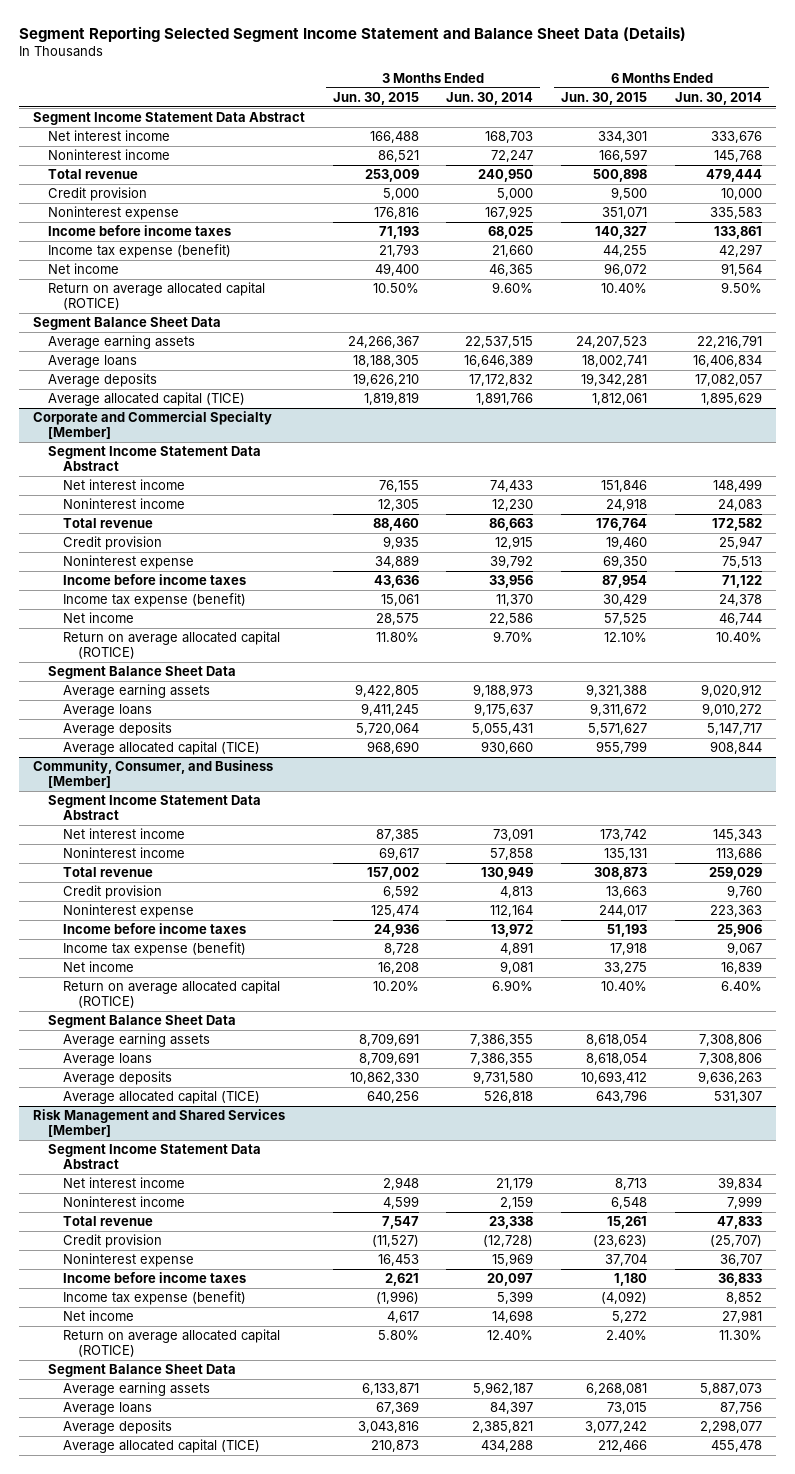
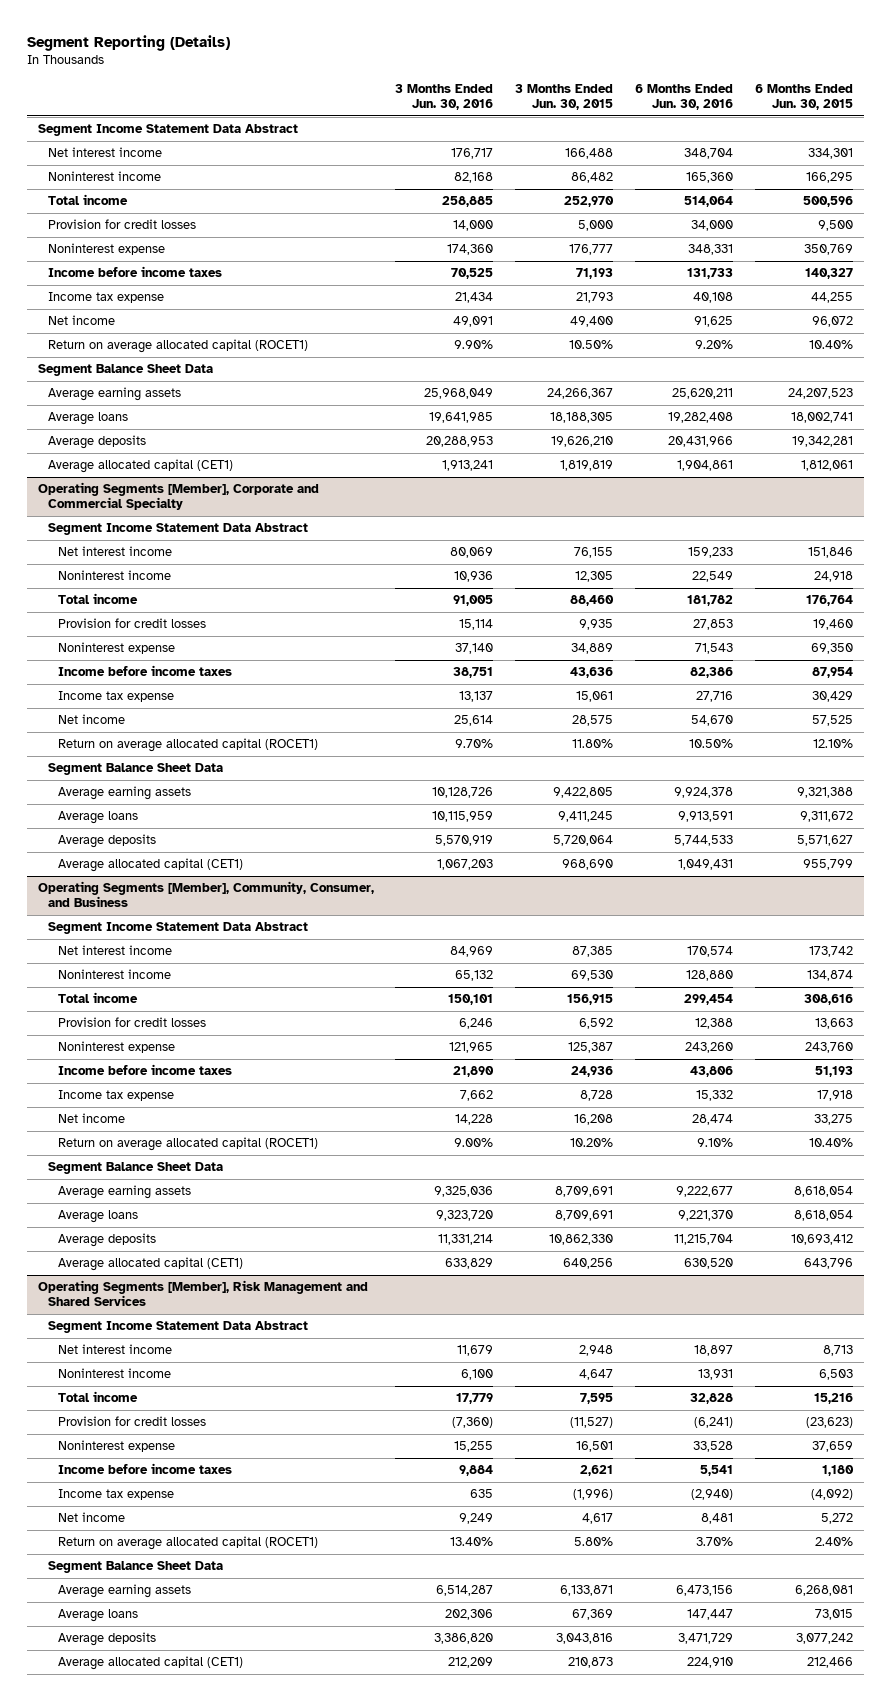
- Segment Reporting Selected Segment Income Statement and Balance Sheet Data (Details)
+ Segment Reporting (Details)
- | 3 Months Ended Jun. 30, 2015 | 3 Months Ended Jun. 30, 2014 | 6 Months Ended Jun. 30, 2015 | 6 Months Ended Jun. 30, 2014
+ | 3 Months Ended Jun. 30, 2016 | 3 Months Ended Jun. 30, 2015 | 6 Months Ended Jun. 30, 2016 | 6 Months Ended Jun. 30, 2015
- Noninterest income | 86,521 | 72,247 | 166,597 | 145,768
- Total revenue | 253,009 | 240,950 | 500,898 | 479,444
- Credit provision | 5,000 | 5,000 | 9,500 | 10,000
- Noninterest expense | 176,816 | 167,925 | 351,071 | 335,583
+ Noninterest income | 82,168 | 86,482 | 165,360 | 166,295
+ Total income | 258,885 | 252,970 | 514,064 | 500,596
+ Provision for credit losses | 14,000 | 5,000 | 34,000 | 9,500
+ Noninterest expense | 174,360 | 176,777 | 348,331 | 350,769
- Income tax expense (benefit) | 21,793 | 21,660 | 44,255 | 42,297
+ Income tax expense | 21,434 | 21,793 | 40,108 | 44,255
- Return on average allocated capital (ROTICE) | 10.50% | 9.60% | 10.40% | 9.50%
+ Return on average allocated capital (ROCET1) | 9.90% | 10.50% | 9.20% | 10.40%
- Average allocated capital (TICE) | 1,819,819 | 1,891,766 | 1,812,061 | 1,895,629
- Corporate and Commercial Specialty [Member]
+ Average allocated capital (CET1) | 1,913,241 | 1,819,819 | 1,904,861 | 1,812,061
+ Operating Segments [Member], Corporate and Commercial Specialty
- Total revenue | 88,460 | 86,663 | 176,764 | 172,582
- Credit provision | 9,935 | 12,915 | 19,460 | 25,947
+ Total income | 91,005 | 88,460 | 181,782 | 176,764
+ Provision for credit losses | 15,114 | 9,935 | 27,853 | 19,460
- Income tax expense (benefit) | 15,061 | 11,370 | 30,429 | 24,378
+ Income tax expense | 13,137 | 15,061 | 27,716 | 30,429
- Return on average allocated capital (ROTICE) | 11.80% | 9.70% | 12.10% | 10.40%
+ Return on average allocated capital (ROCET1) | 9.70% | 11.80% | 10.50% | 12.10%
- Average allocated capital (TICE) | 968,690 | 930,660 | 955,799 | 908,844
- Community, Consumer, and Business [Member]
+ Average allocated capital (CET1) | 1,067,203 | 968,690 | 1,049,431 | 955,799
+ Operating Segments [Member], Community, Consumer, and Business
- Noninterest income | 69,617 | 57,858 | 135,131 | 113,686
- Total revenue | 157,002 | 130,949 | 308,873 | 259,029
- Credit provision | 6,592 | 4,813 | 13,663 | 9,760
- Noninterest expense | 125,474 | 112,164 | 244,017 | 223,363
+ Noninterest income | 65,132 | 69,530 | 128,880 | 134,874
+ Total income | 150,101 | 156,915 | 299,454 | 308,616
+ Provision for credit losses | 6,246 | 6,592 | 12,388 | 13,663
+ Noninterest expense | 121,965 | 125,387 | 243,260 | 243,760
- Income tax expense (benefit) | 8,728 | 4,891 | 17,918 | 9,067
+ Income tax expense | 7,662 | 8,728 | 15,332 | 17,918
- Return on average allocated capital (ROTICE) | 10.20% | 6.90% | 10.40% | 6.40%
+ Return on average allocated capital (ROCET1) | 9.00% | 10.20% | 9.10% | 10.40%
- Average allocated capital (TICE) | 640,256 | 526,818 | 643,796 | 531,307
- Risk Management and Shared Services [Member]
+ Average allocated capital (CET1) | 633,829 | 640,256 | 630,520 | 643,796
+ Operating Segments [Member], Risk Management and Shared Services
- Noninterest income | 4,599 | 2,159 | 6,548 | 7,999
- Total revenue | 7,547 | 23,338 | 15,261 | 47,833
- Credit provision | (11,527) | (12,728) | (23,623) | (25,707)
- Noninterest expense | 16,453 | 15,969 | 37,704 | 36,707
+ Noninterest income | 6,100 | 4,647 | 13,931 | 6,503
+ Total income | 17,779 | 7,595 | 32,828 | 15,216
+ Provision for credit losses | (7,360) | (11,527) | (6,241) | (23,623)
+ Noninterest expense | 15,255 | 16,501 | 33,528 | 37,659
- Income tax expense (benefit) | (1,996) | 5,399 | (4,092) | 8,852
+ Income tax expense | 635 | (1,996) | (2,940) | (4,092)
- Return on average allocated capital (ROTICE) | 5.80% | 12.40% | 2.40% | 11.30%
+ Return on average allocated capital (ROCET1) | 13.40% | 5.80% | 3.70% | 2.40%
- Average allocated capital (TICE) | 210,873 | 434,288 | 212,466 | 455,478
+ Average allocated capital (CET1) | 212,209 | 210,873 | 224,910 | 212,466

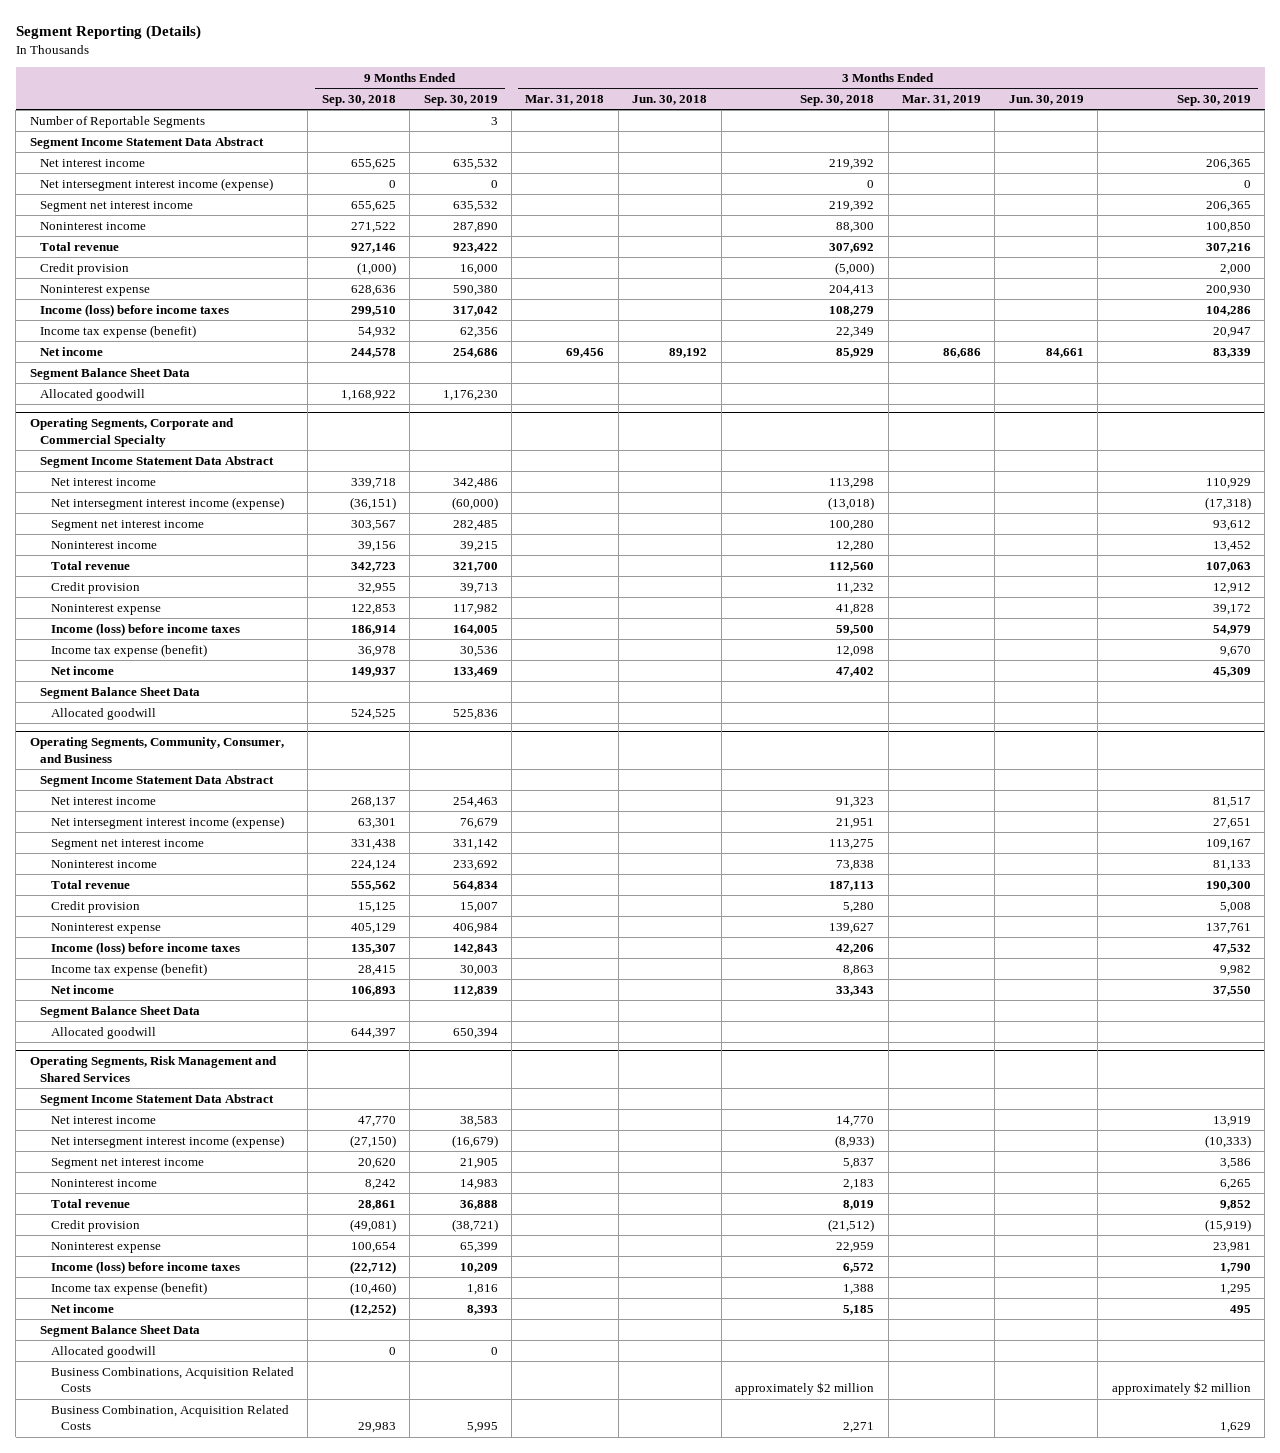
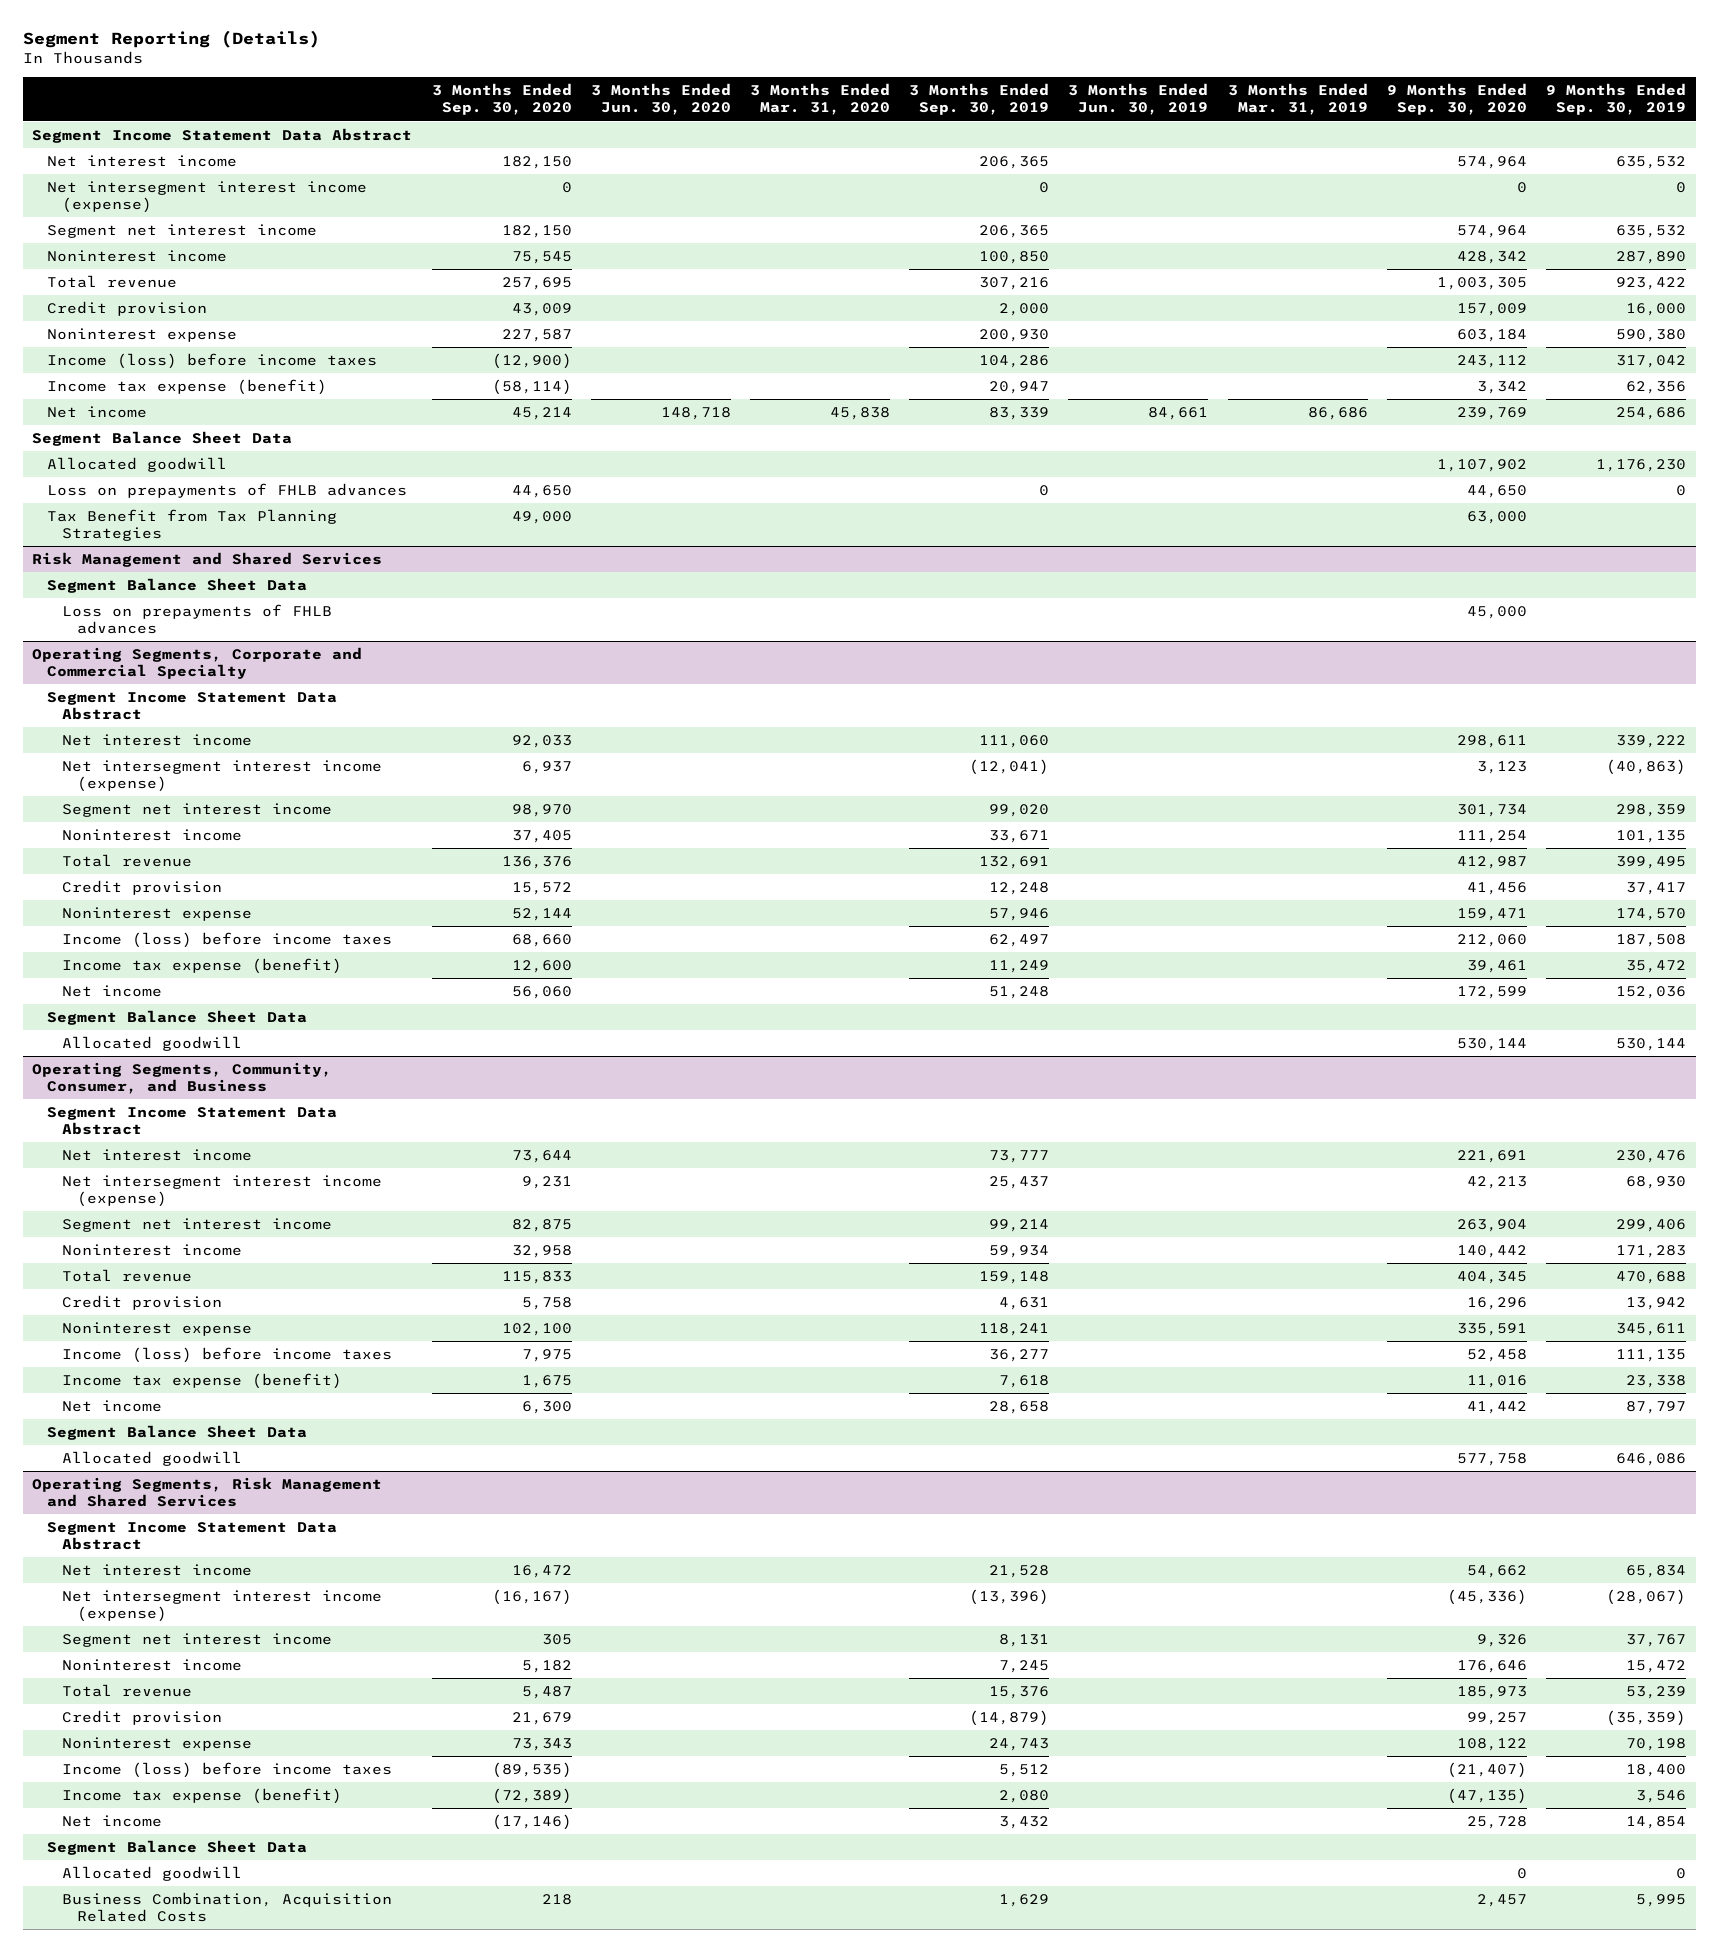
- | 9 Months Ended Sep. 30, 2018 | 9 Months Ended Sep. 30, 2019 | 3 Months Ended Mar. 31, 2018 | 3 Months Ended Jun. 30, 2018 | 3 Months Ended Sep. 30, 2018 | 3 Months Ended Mar. 31, 2019 | 3 Months Ended Jun. 30, 2019 | 3 Months Ended Sep. 30, 2019
+ | 3 Months Ended Sep. 30, 2020 | 3 Months Ended Jun. 30, 2020 | 3 Months Ended Mar. 31, 2020 | 3 Months Ended Sep. 30, 2019 | 3 Months Ended Jun. 30, 2019 | 3 Months Ended Mar. 31, 2019 | 9 Months Ended Sep. 30, 2020 | 9 Months Ended Sep. 30, 2019
- Number of Reportable Segments | | 3 | | | | | |
+ Loss on prepayments of FHLB advances | 44,650 | | | 0 | | | 44,650 | 0
+ Tax Benefit from Tax Planning Strategies | 49,000 | | | | | | 63,000 |
+ Risk Management and Shared Services
+ Segment Balance Sheet Data
+ Loss on prepayments of FHLB advances | | | | | | | 45,000 |
@ Operating Segments, Corporate and Commercial Specialty
- Net interest income | 339,718 | 342,486 | | | 113,298 | | | 110,929
- Net intersegment interest income (expense) | (36,151) | (60,000) | | | (13,018) | | | (17,318)
- Segment net interest income | 303,567 | 282,485 | | | 100,280 | | | 93,612
- Noninterest income | 39,156 | 39,215 | | | 12,280 | | | 13,452
- Total revenue | 342,723 | 321,700 | | | 112,560 | | | 107,063
- Credit provision | 32,955 | 39,713 | | | 11,232 | | | 12,912
- Noninterest expense | 122,853 | 117,982 | | | 41,828 | | | 39,172
- Income (loss) before income taxes | 186,914 | 164,005 | | | 59,500 | | | 54,979
- Income tax expense (benefit) | 36,978 | 30,536 | | | 12,098 | | | 9,670
- Net income | 149,937 | 133,469 | | | 47,402 | | | 45,309
+ Net interest income | 92,033 | | | 111,060 | | | 298,611 | 339,222
+ Net intersegment interest income (expense) | 6,937 | | | (12,041) | | | 3,123 | (40,863)
+ Segment net interest income | 98,970 | | | 99,020 | | | 301,734 | 298,359
+ Noninterest income | 37,405 | | | 33,671 | | | 111,254 | 101,135
+ Total revenue | 136,376 | | | 132,691 | | | 412,987 | 399,495
+ Credit provision | 15,572 | | | 12,248 | | | 41,456 | 37,417
+ Noninterest expense | 52,144 | | | 57,946 | | | 159,471 | 174,570
+ Income (loss) before income taxes | 68,660 | | | 62,497 | | | 212,060 | 187,508
+ Income tax expense (benefit) | 12,600 | | | 11,249 | | | 39,461 | 35,472
+ Net income | 56,060 | | | 51,248 | | | 172,599 | 152,036
- Allocated goodwill | 524,525 | 525,836 | | | | | |
+ Allocated goodwill | | | | | | | 530,144 | 530,144
@ Operating Segments, Community, Consumer, and Business
- Net interest income | 268,137 | 254,463 | | | 91,323 | | | 81,517
- Net intersegment interest income (expense) | 63,301 | 76,679 | | | 21,951 | | | 27,651
- Segment net interest income | 331,438 | 331,142 | | | 113,275 | | | 109,167
- Noninterest income | 224,124 | 233,692 | | | 73,838 | | | 81,133
- Total revenue | 555,562 | 564,834 | | | 187,113 | | | 190,300
- Credit provision | 15,125 | 15,007 | | | 5,280 | | | 5,008
- Noninterest expense | 405,129 | 406,984 | | | 139,627 | | | 137,761
- Income (loss) before income taxes | 135,307 | 142,843 | | | 42,206 | | | 47,532
- Income tax expense (benefit) | 28,415 | 30,003 | | | 8,863 | | | 9,982
- Net income | 106,893 | 112,839 | | | 33,343 | | | 37,550
+ Net interest income | 73,644 | | | 73,777 | | | 221,691 | 230,476
+ Net intersegment interest income (expense) | 9,231 | | | 25,437 | | | 42,213 | 68,930
+ Segment net interest income | 82,875 | | | 99,214 | | | 263,904 | 299,406
+ Noninterest income | 32,958 | | | 59,934 | | | 140,442 | 171,283
+ Total revenue | 115,833 | | | 159,148 | | | 404,345 | 470,688
+ Credit provision | 5,758 | | | 4,631 | | | 16,296 | 13,942
+ Noninterest expense | 102,100 | | | 118,241 | | | 335,591 | 345,611
+ Income (loss) before income taxes | 7,975 | | | 36,277 | | | 52,458 | 111,135
+ Income tax expense (benefit) | 1,675 | | | 7,618 | | | 11,016 | 23,338
+ Net income | 6,300 | | | 28,658 | | | 41,442 | 87,797
- Allocated goodwill | 644,397 | 650,394 | | | | | |
+ Allocated goodwill | | | | | | | 577,758 | 646,086
@ Operating Segments, Risk Management and Shared Services
- Net interest income | 47,770 | 38,583 | | | 14,770 | | | 13,919
- Net intersegment interest income (expense) | (27,150) | (16,679) | | | (8,933) | | | (10,333)
- Segment net interest income | 20,620 | 21,905 | | | 5,837 | | | 3,586
- Noninterest income | 8,242 | 14,983 | | | 2,183 | | | 6,265
- Total revenue | 28,861 | 36,888 | | | 8,019 | | | 9,852
- Credit provision | (49,081) | (38,721) | | | (21,512) | | | (15,919)
- Noninterest expense | 100,654 | 65,399 | | | 22,959 | | | 23,981
- Income (loss) before income taxes | (22,712) | 10,209 | | | 6,572 | | | 1,790
- Income tax expense (benefit) | (10,460) | 1,816 | | | 1,388 | | | 1,295
- Net income | (12,252) | 8,393 | | | 5,185 | | | 495
+ Net interest income | 16,472 | | | 21,528 | | | 54,662 | 65,834
+ Net intersegment interest income (expense) | (16,167) | | | (13,396) | | | (45,336) | (28,067)
+ Segment net interest income | 305 | | | 8,131 | | | 9,326 | 37,767
+ Noninterest income | 5,182 | | | 7,245 | | | 176,646 | 15,472
+ Total revenue | 5,487 | | | 15,376 | | | 185,973 | 53,239
+ Credit provision | 21,679 | | | (14,879) | | | 99,257 | (35,359)
+ Noninterest expense | 73,343 | | | 24,743 | | | 108,122 | 70,198
+ Income (loss) before income taxes | (89,535) | | | 5,512 | | | (21,407) | 18,400
+ Income tax expense (benefit) | (72,389) | | | 2,080 | | | (47,135) | 3,546
+ Net income | (17,146) | | | 3,432 | | | 25,728 | 14,854
- Business Combinations, Acquisition Related Costs | | | | | approximately $2 million | | | approximately $2 million

